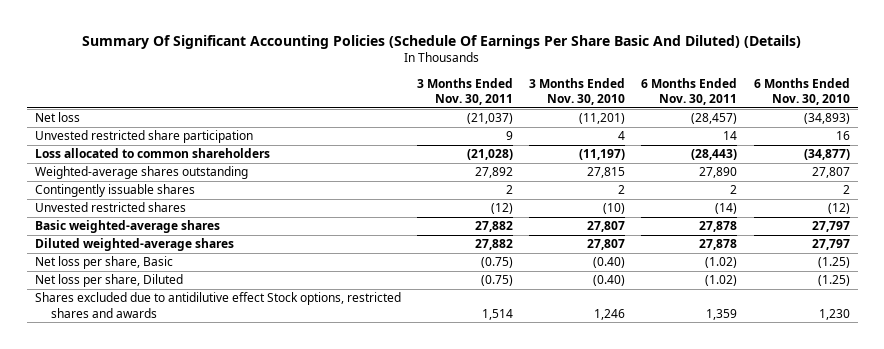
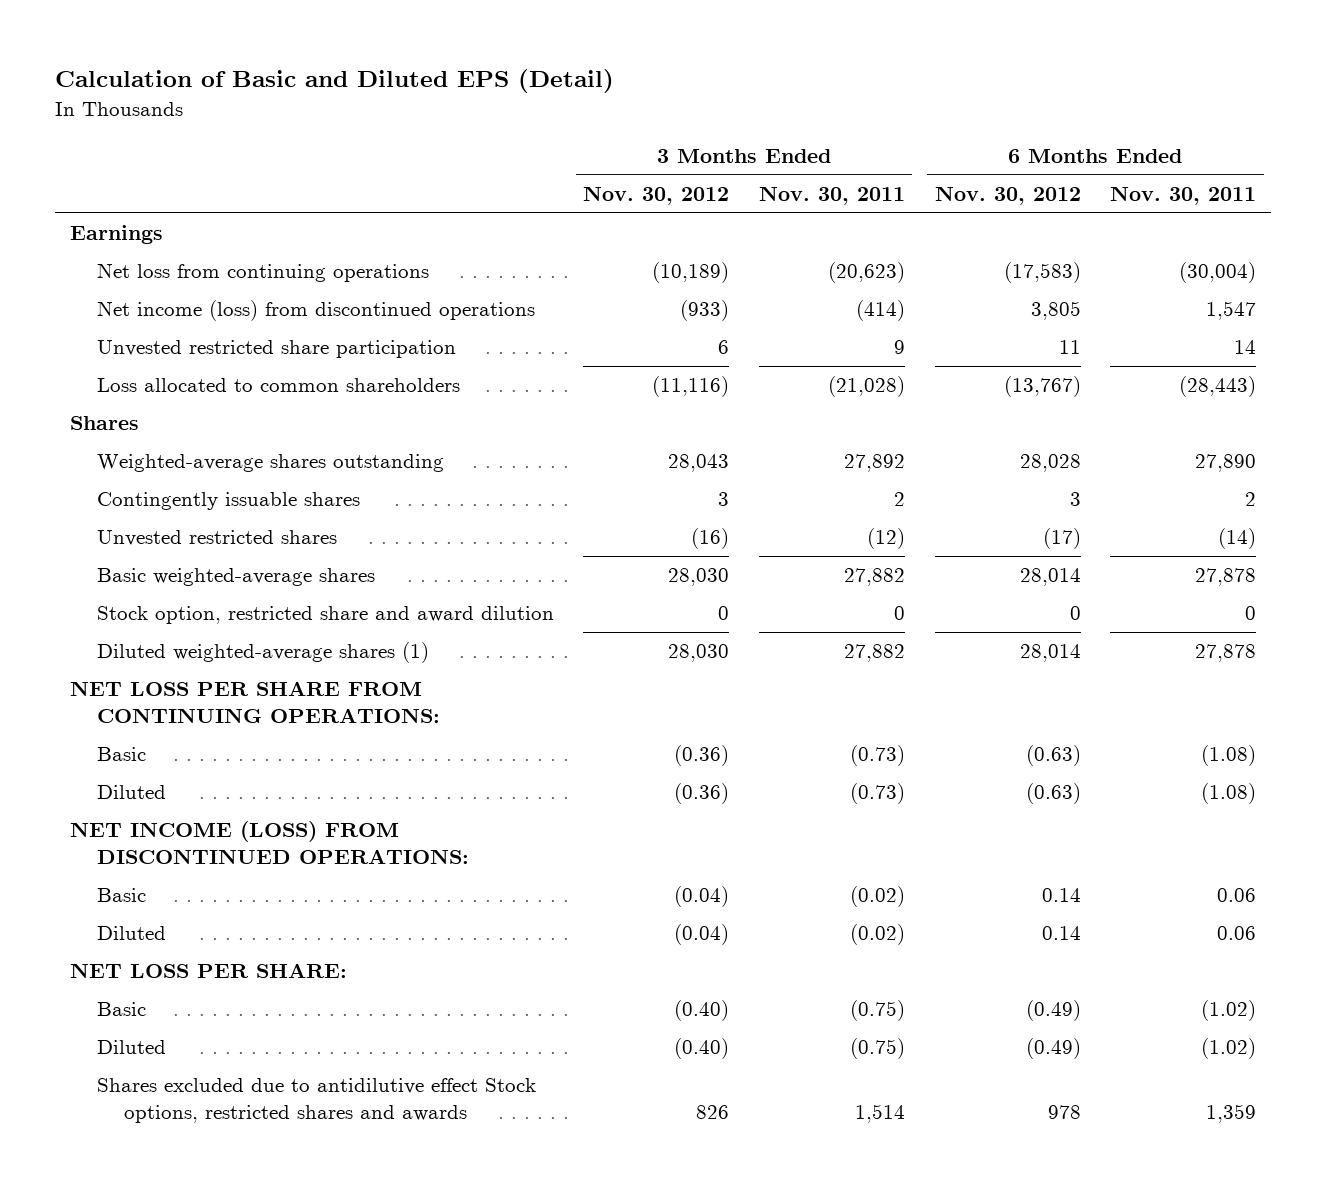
- Summary Of Significant Accounting Policies (Schedule Of Earnings Per Share Basic And Diluted) (Details)
+ Calculation of Basic and Diluted EPS (Detail)
- | 3 Months Ended Nov. 30, 2011 | 3 Months Ended Nov. 30, 2010 | 6 Months Ended Nov. 30, 2011 | 6 Months Ended Nov. 30, 2010
+ | 3 Months Ended Nov. 30, 2012 | 3 Months Ended Nov. 30, 2011 | 6 Months Ended Nov. 30, 2012 | 6 Months Ended Nov. 30, 2011
- Net loss | (21,037) | (11,201) | (28,457) | (34,893)
+ Earnings
+ Net loss from continuing operations | (10,189) | (20,623) | (17,583) | (30,004)
+ Net income (loss) from discontinued operations | (933) | (414) | 3,805 | 1,547
+ Shares
- Diluted weighted-average shares | 27,882 | 27,807 | 27,878 | 27,797
- Net loss per share, Basic | (0.75) | (0.40) | (1.02) | (1.25)
- Net loss per share, Diluted | (0.75) | (0.40) | (1.02) | (1.25)
+ Stock option, restricted share and award dilution | 0 | 0 | 0 | 0
+ Diluted weighted-average shares (1) | 28,030 | 27,882 | 28,014 | 27,878
+ NET LOSS PER SHARE FROM CONTINUING OPERATIONS:
+ Basic | (0.36) | (0.73) | (0.63) | (1.08)
+ Diluted | (0.36) | (0.73) | (0.63) | (1.08)
+ NET INCOME (LOSS) FROM DISCONTINUED OPERATIONS:
+ Basic | (0.04) | (0.02) | 0.14 | 0.06
+ Diluted | (0.04) | (0.02) | 0.14 | 0.06
+ NET LOSS PER SHARE:
+ Basic | (0.40) | (0.75) | (0.49) | (1.02)
+ Diluted | (0.40) | (0.75) | (0.49) | (1.02)

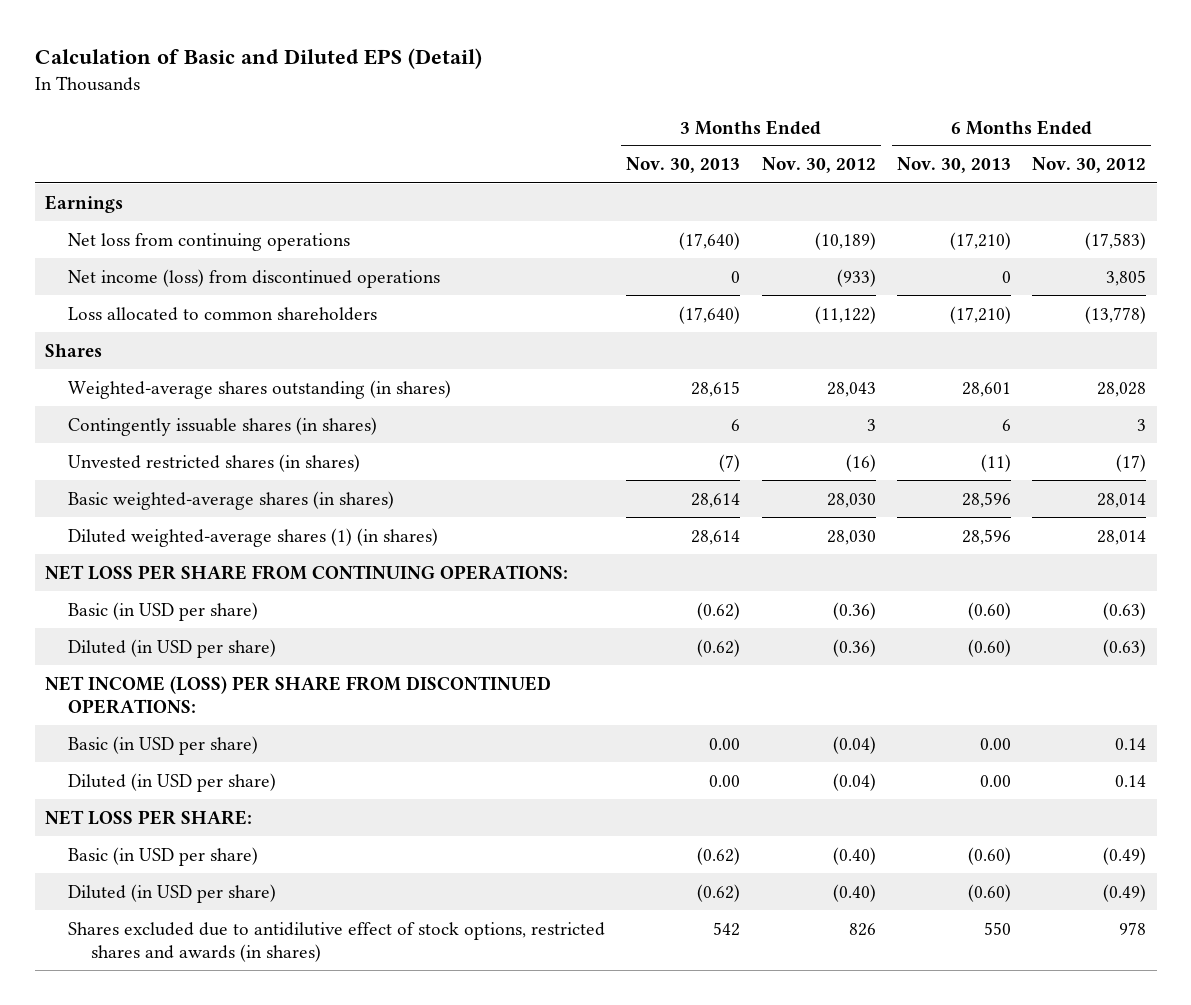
- | 3 Months Ended Nov. 30, 2012 | 3 Months Ended Nov. 30, 2011 | 6 Months Ended Nov. 30, 2012 | 6 Months Ended Nov. 30, 2011
+ | 3 Months Ended Nov. 30, 2013 | 3 Months Ended Nov. 30, 2012 | 6 Months Ended Nov. 30, 2013 | 6 Months Ended Nov. 30, 2012
- Unvested restricted share participation | 6 | 9 | 11 | 14
- Loss allocated to common shareholders | (11,116) | (21,028) | (13,767) | (28,443)
+ Loss allocated to common shareholders | (17,640) | (11,122) | (17,210) | (13,778)
- Weighted-average shares outstanding | 28,043 | 27,892 | 28,028 | 27,890
- Contingently issuable shares | 3 | 2 | 3 | 2
- Unvested restricted shares | (16) | (12) | (17) | (14)
- Basic weighted-average shares | 28,030 | 27,882 | 28,014 | 27,878
- Stock option, restricted share and award dilution | 0 | 0 | 0 | 0
- Diluted weighted-average shares (1) | 28,030 | 27,882 | 28,014 | 27,878
+ Weighted-average shares outstanding (in shares) | 28,615 | 28,043 | 28,601 | 28,028
+ Contingently issuable shares (in shares) | 6 | 3 | 6 | 3
+ Unvested restricted shares (in shares) | (7) | (16) | (11) | (17)
+ Basic weighted-average shares (in shares) | 28,614 | 28,030 | 28,596 | 28,014
+ Diluted weighted-average shares (1) (in shares) | 28,614 | 28,030 | 28,596 | 28,014
- Basic | (0.36) | (0.73) | (0.63) | (1.08)
- Diluted | (0.36) | (0.73) | (0.63) | (1.08)
- NET INCOME (LOSS) FROM DISCONTINUED OPERATIONS:
- Basic | (0.04) | (0.02) | 0.14 | 0.06
- Diluted | (0.04) | (0.02) | 0.14 | 0.06
+ Basic (in USD per share) | (0.62) | (0.36) | (0.60) | (0.63)
+ Diluted (in USD per share) | (0.62) | (0.36) | (0.60) | (0.63)
+ NET INCOME (LOSS) PER SHARE FROM DISCONTINUED OPERATIONS:
+ Basic (in USD per share) | 0.00 | (0.04) | 0.00 | 0.14
+ Diluted (in USD per share) | 0.00 | (0.04) | 0.00 | 0.14
- Basic | (0.40) | (0.75) | (0.49) | (1.02)
- Diluted | (0.40) | (0.75) | (0.49) | (1.02)
- Shares excluded due to antidilutive effect Stock options, restricted shares and awards | 826 | 1,514 | 978 | 1,359
+ Basic (in USD per share) | (0.62) | (0.40) | (0.60) | (0.49)
+ Diluted (in USD per share) | (0.62) | (0.40) | (0.60) | (0.49)
+ Shares excluded due to antidilutive effect of stock options, restricted shares and awards (in shares) | 542 | 826 | 550 | 978

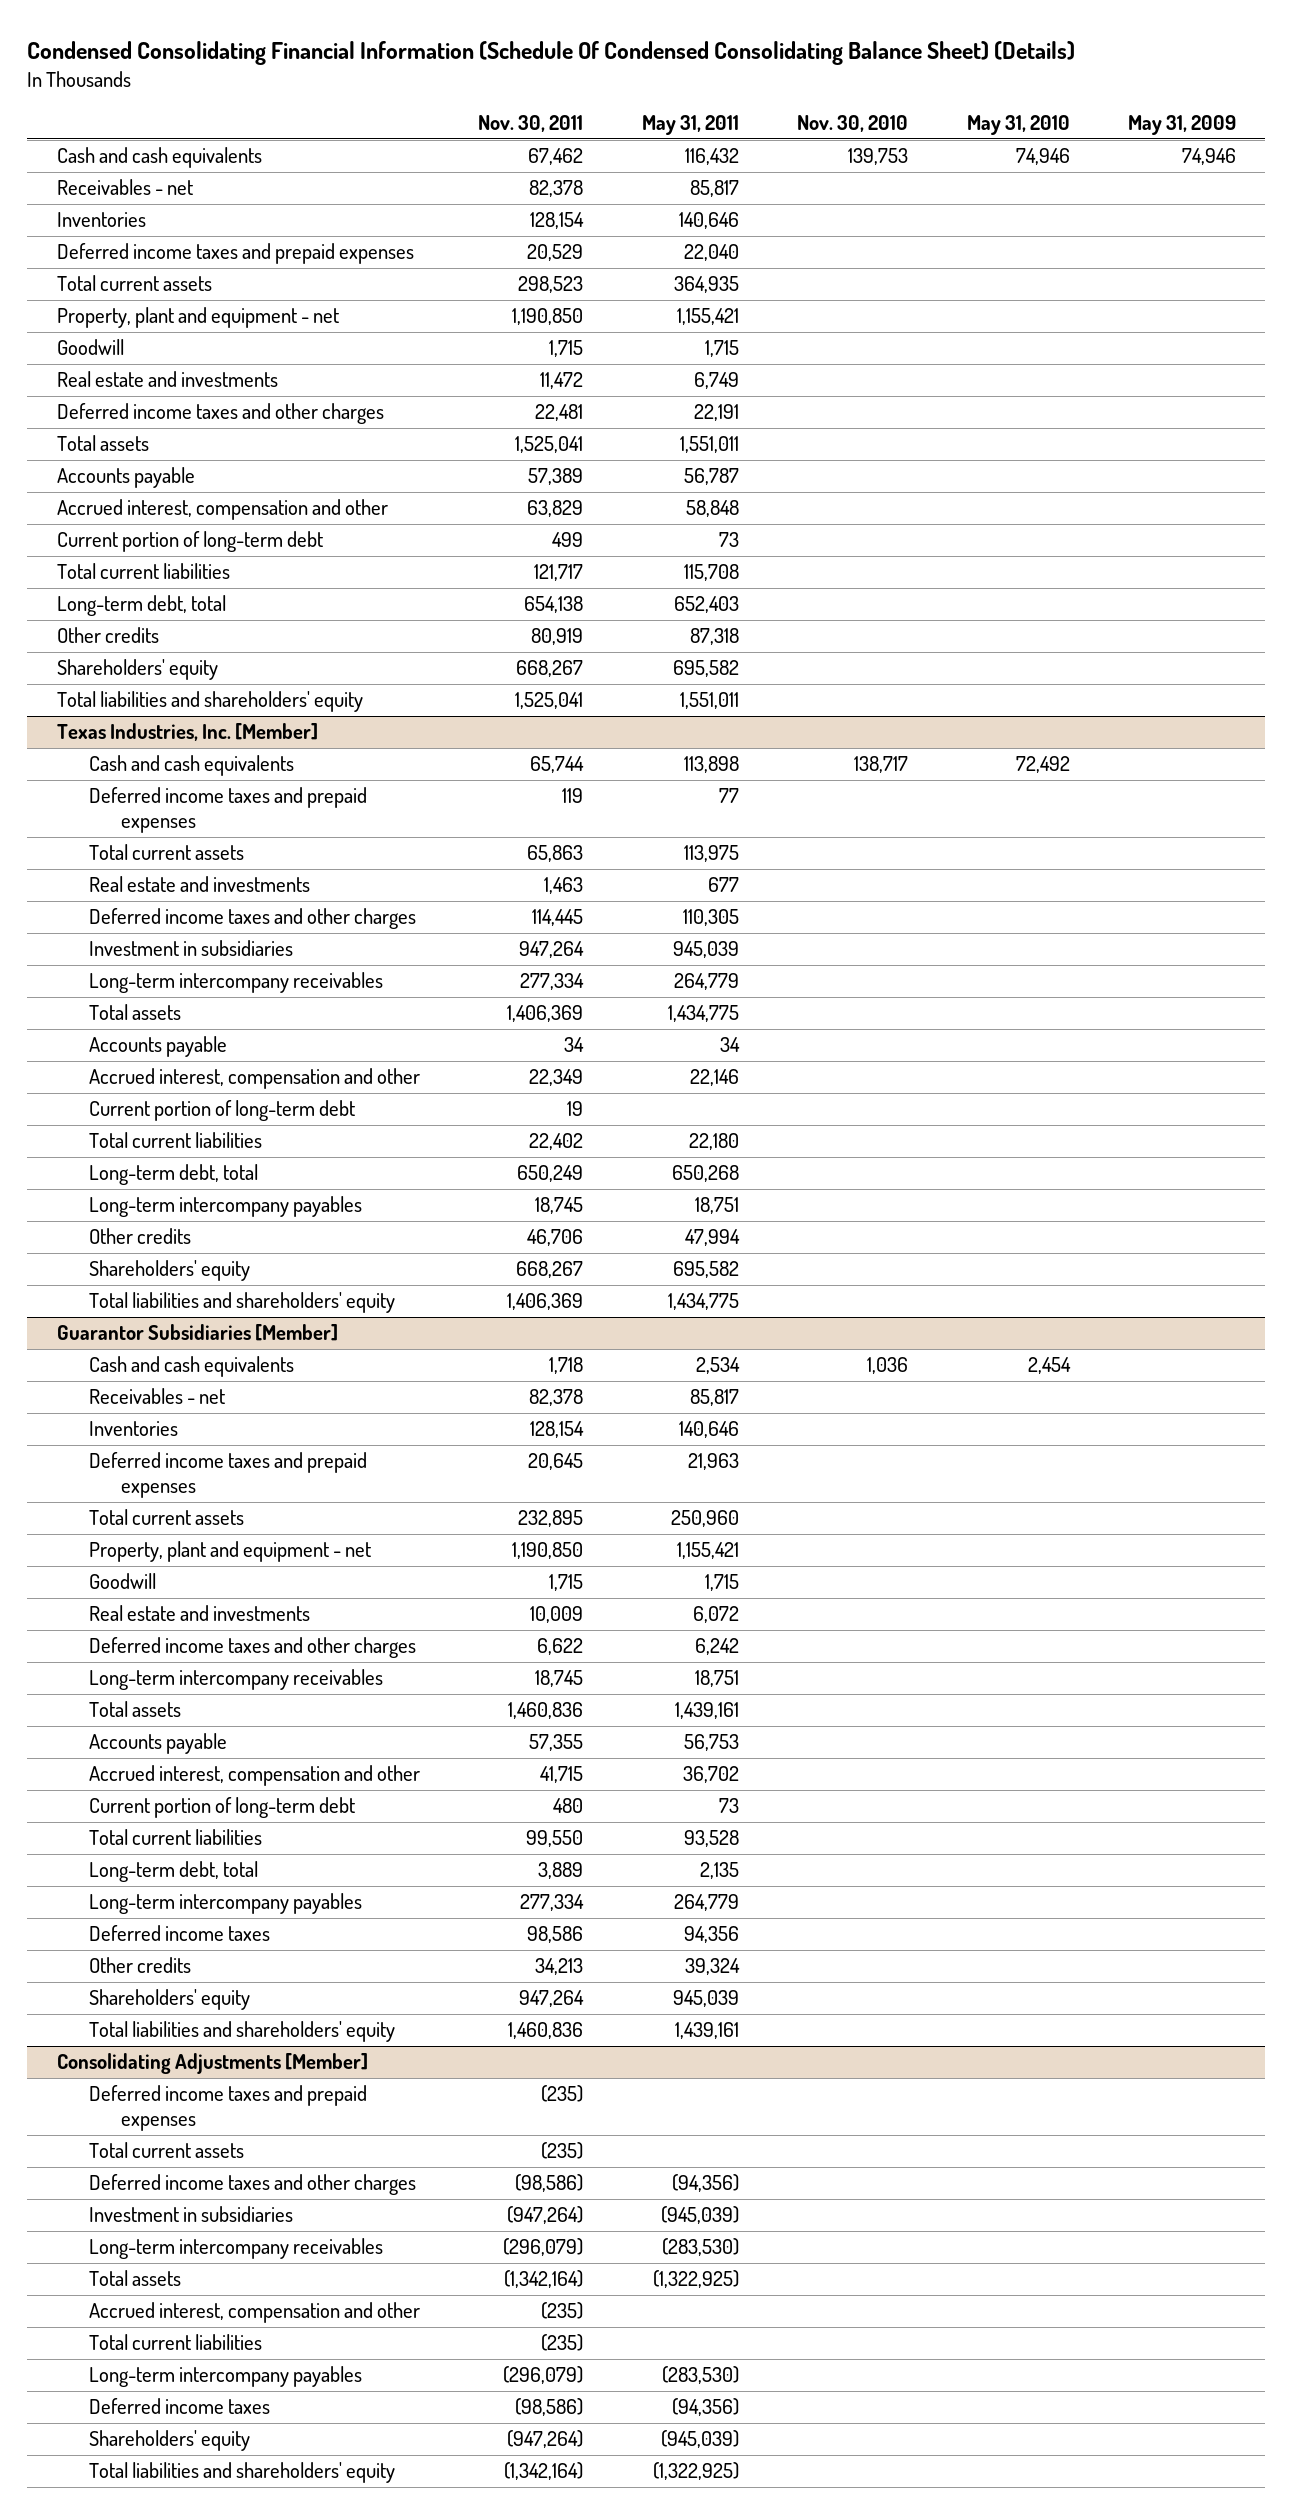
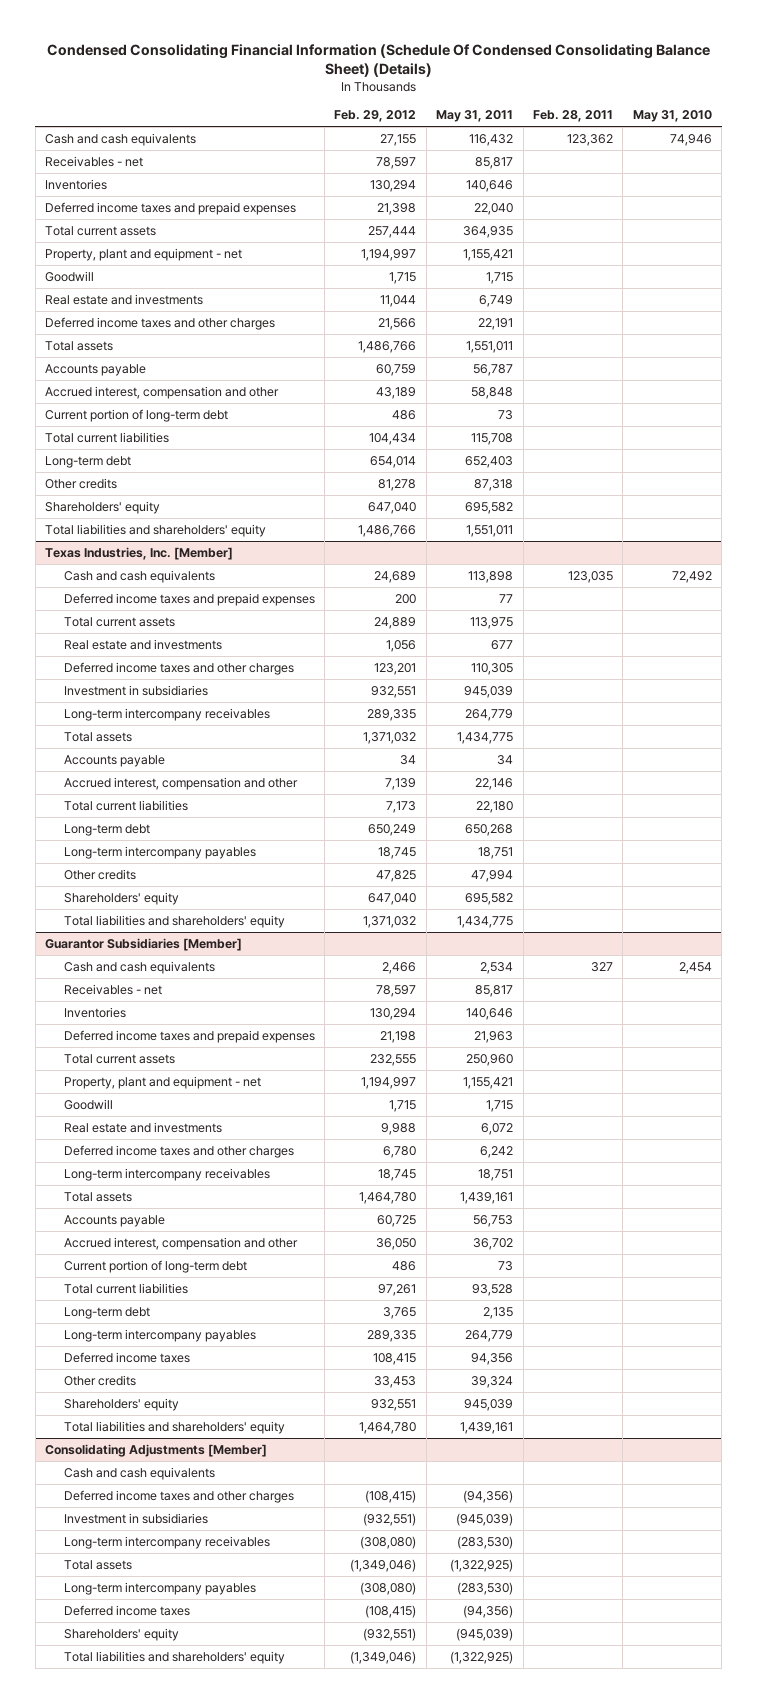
- | Nov. 30, 2011 | May 31, 2011 | Nov. 30, 2010 | May 31, 2010 | May 31, 2009
+ | Feb. 29, 2012 | May 31, 2011 | Feb. 28, 2011 | May 31, 2010
- Long-term debt, total | 654,138 | 652,403 | | |
+ Long-term debt | 654,014 | 652,403 | |
@ Texas Industries, Inc. [Member]
- Current portion of long-term debt | 19 | | | |
- Long-term debt, total | 650,249 | 650,268 | | |
+ Long-term debt | 650,249 | 650,268 | |
@ Guarantor Subsidiaries [Member]
- Long-term debt, total | 3,889 | 2,135 | | |
+ Long-term debt | 3,765 | 2,135 | |
@ Consolidating Adjustments [Member]
- Deferred income taxes and prepaid expenses | (235) | | | |
- Total current assets | (235) | | | |
+ Cash and cash equivalents
- Accrued interest, compensation and other | (235) | | | |
- Total current liabilities | (235) | | | |

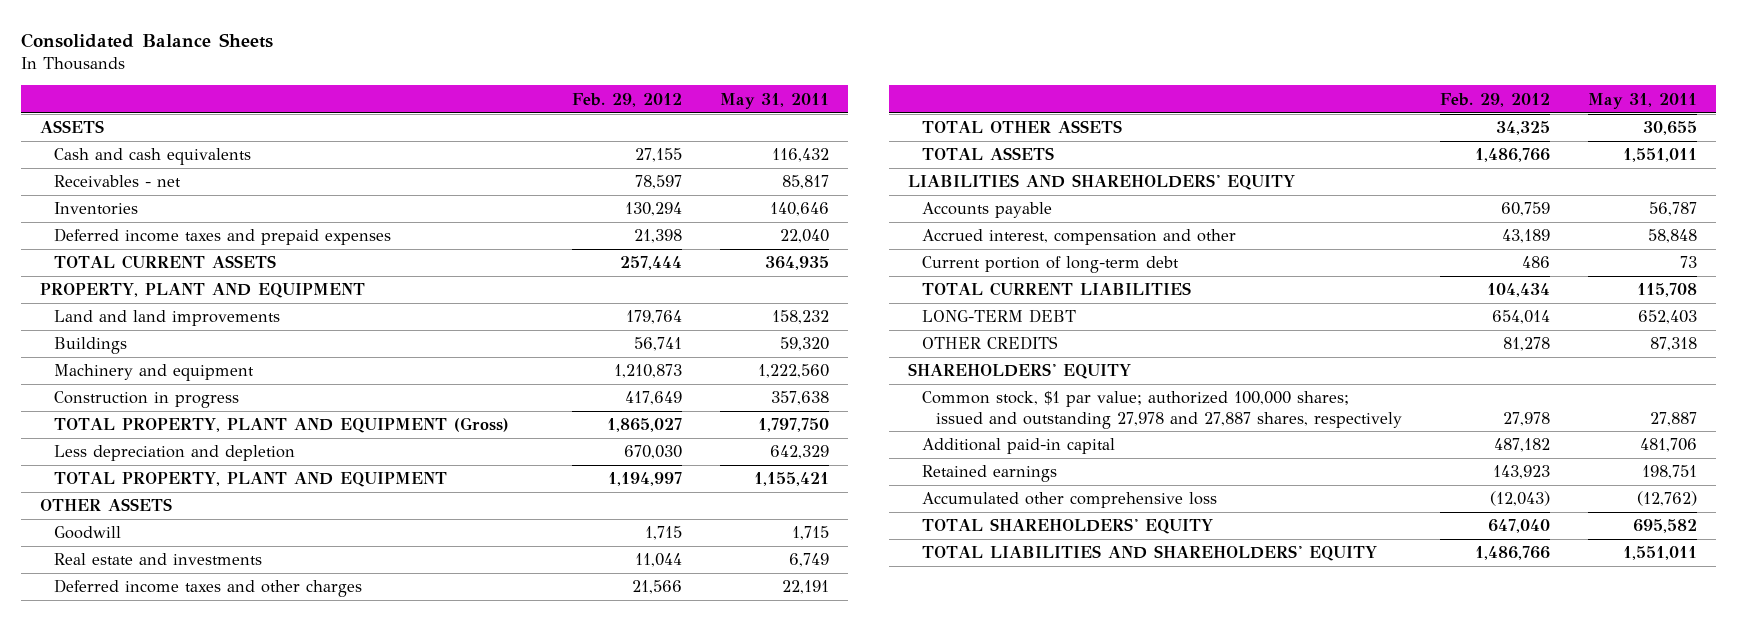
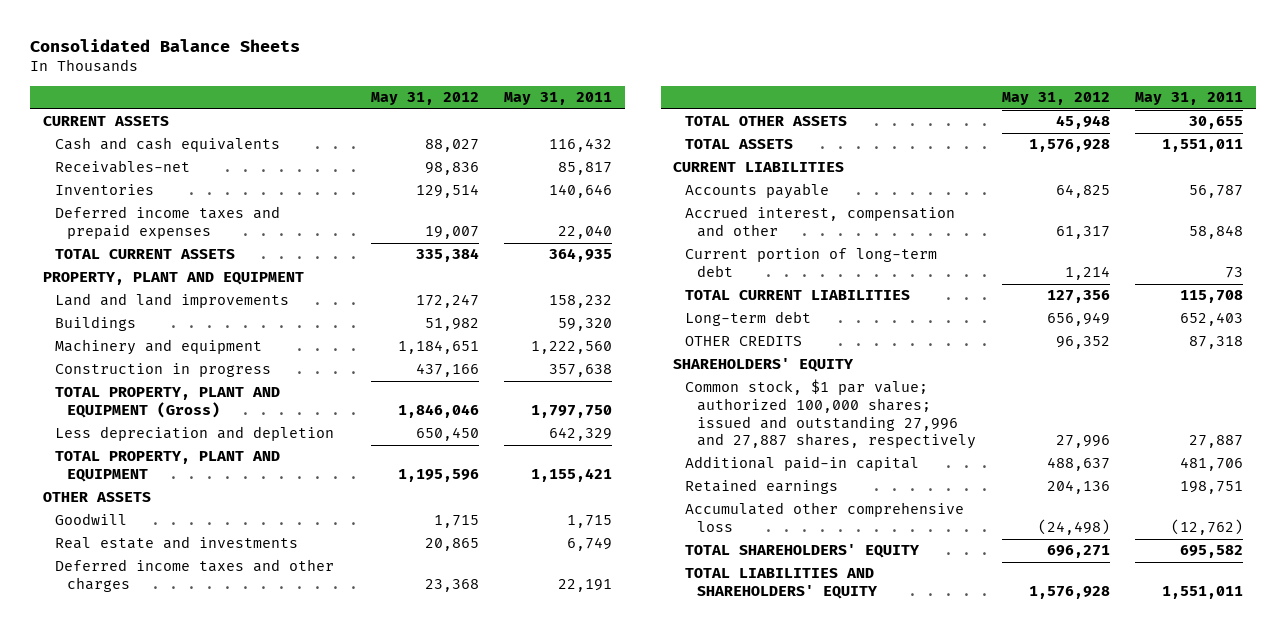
- | Feb. 29, 2012 | May 31, 2011
+ | May 31, 2012 | May 31, 2011
- ASSETS
+ CURRENT ASSETS
- Receivables - net | 78,597 | 85,817
+ Receivables-net | 98,836 | 85,817
- LIABILITIES AND SHAREHOLDERS' EQUITY
+ CURRENT LIABILITIES
- LONG-TERM DEBT | 654,014 | 652,403
+ Long-term debt | 656,949 | 652,403
- Common stock, $1 par value; authorized 100,000 shares; issued and outstanding 27,978 and 27,887 shares, respectively | 27,978 | 27,887
+ Common stock, $1 par value; authorized 100,000 shares; issued and outstanding 27,996 and 27,887 shares, respectively | 27,996 | 27,887

